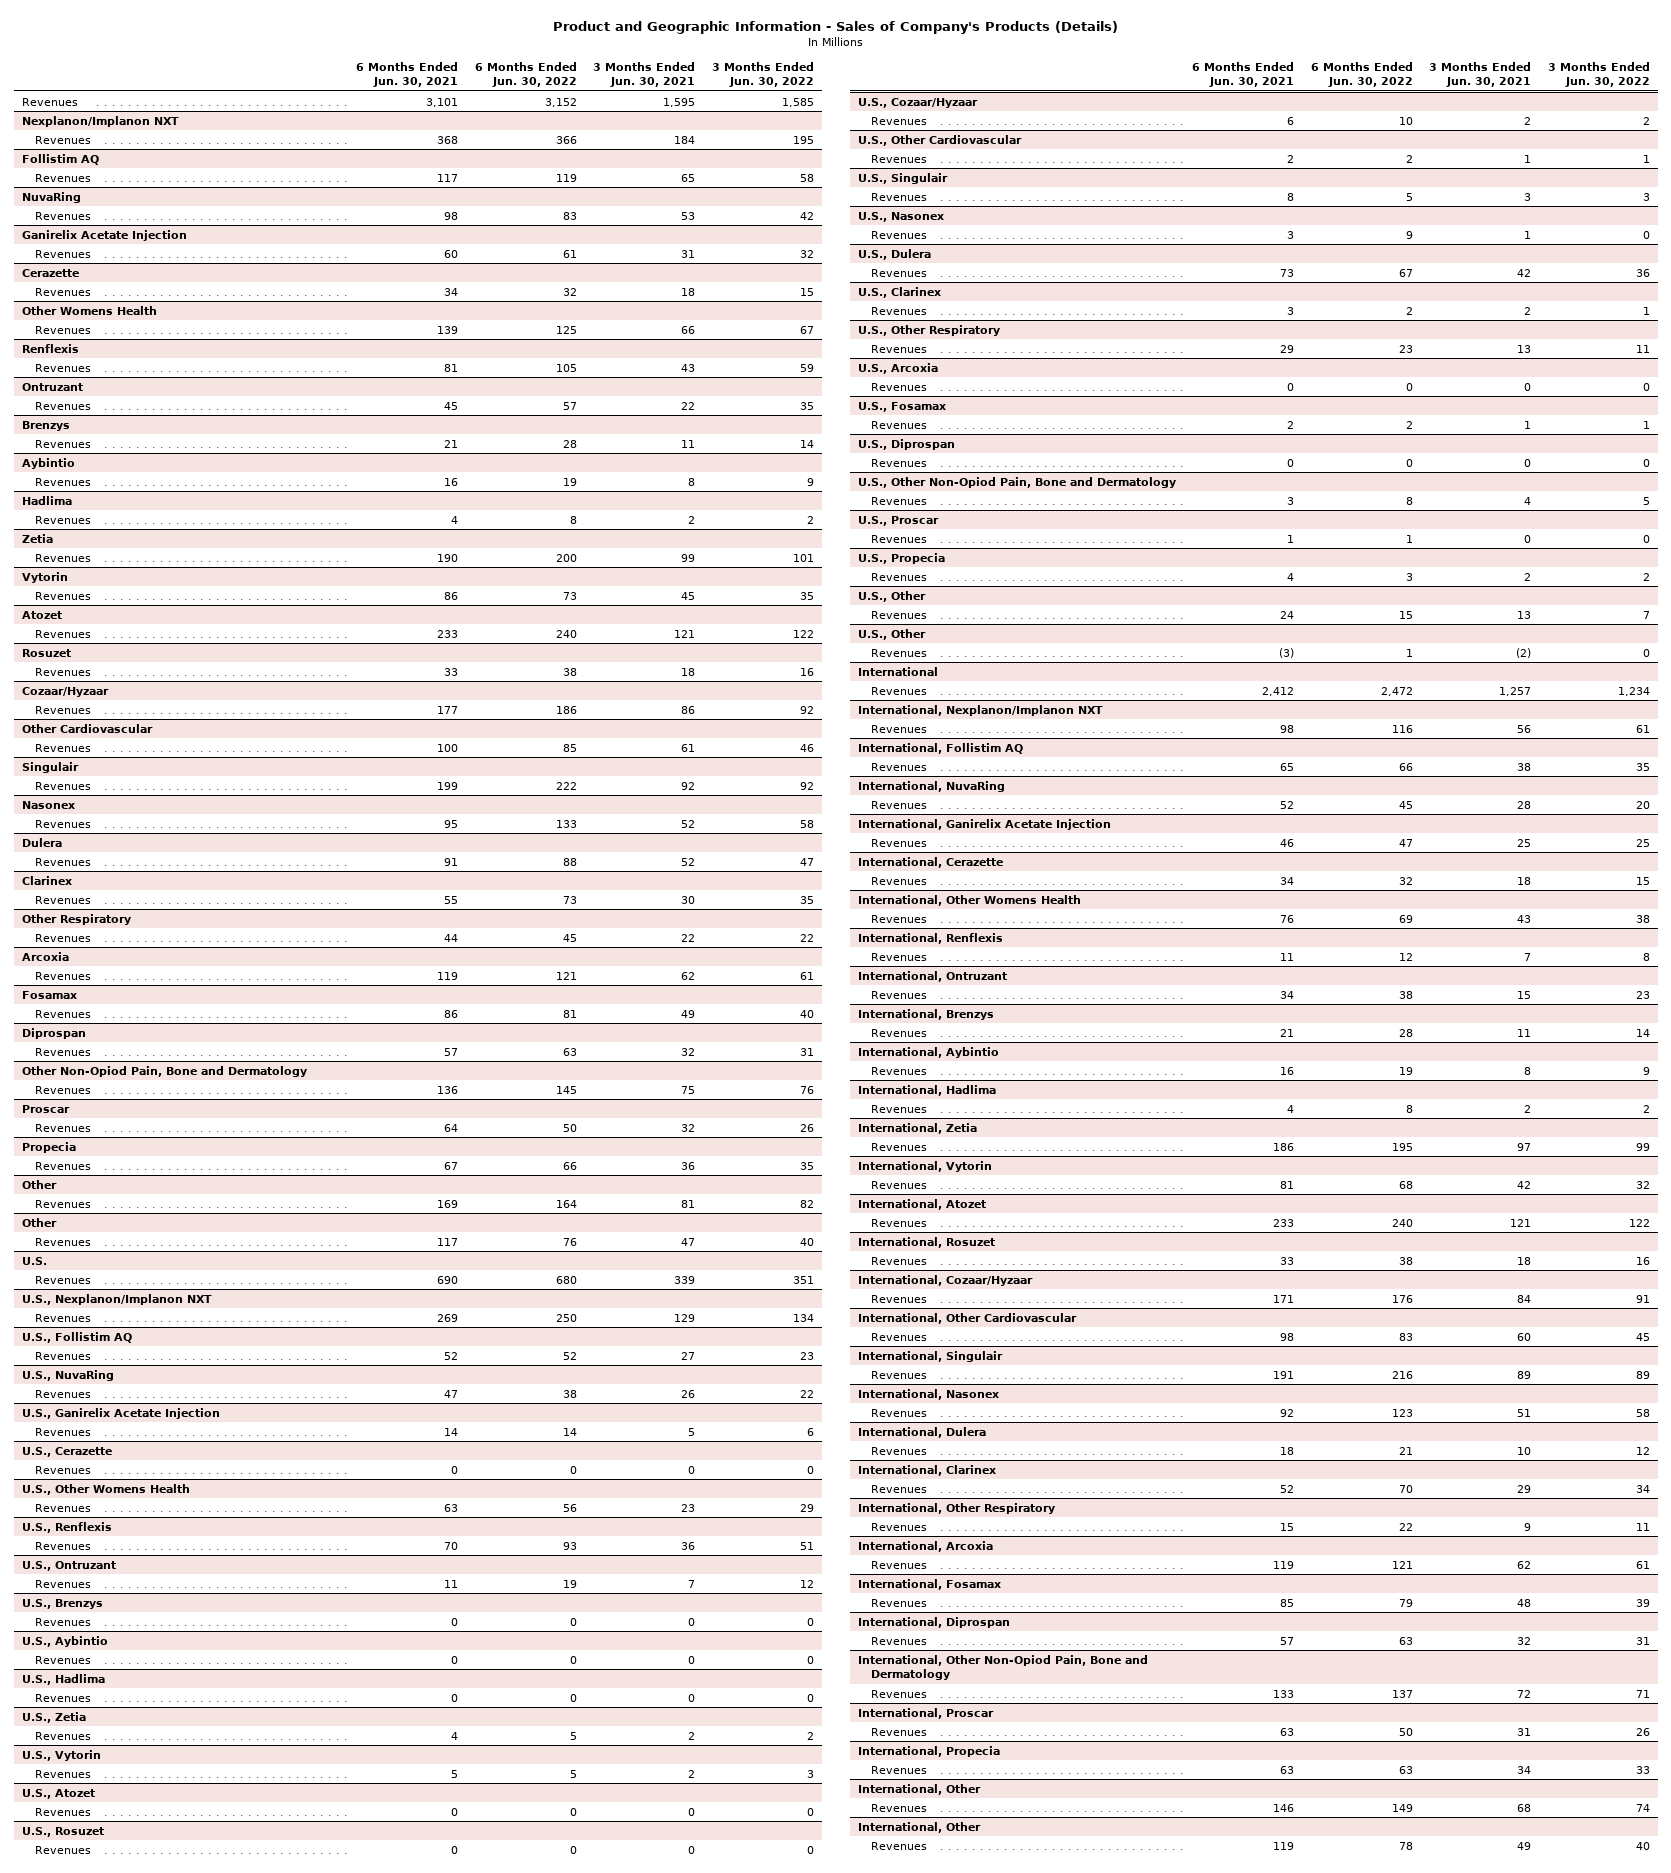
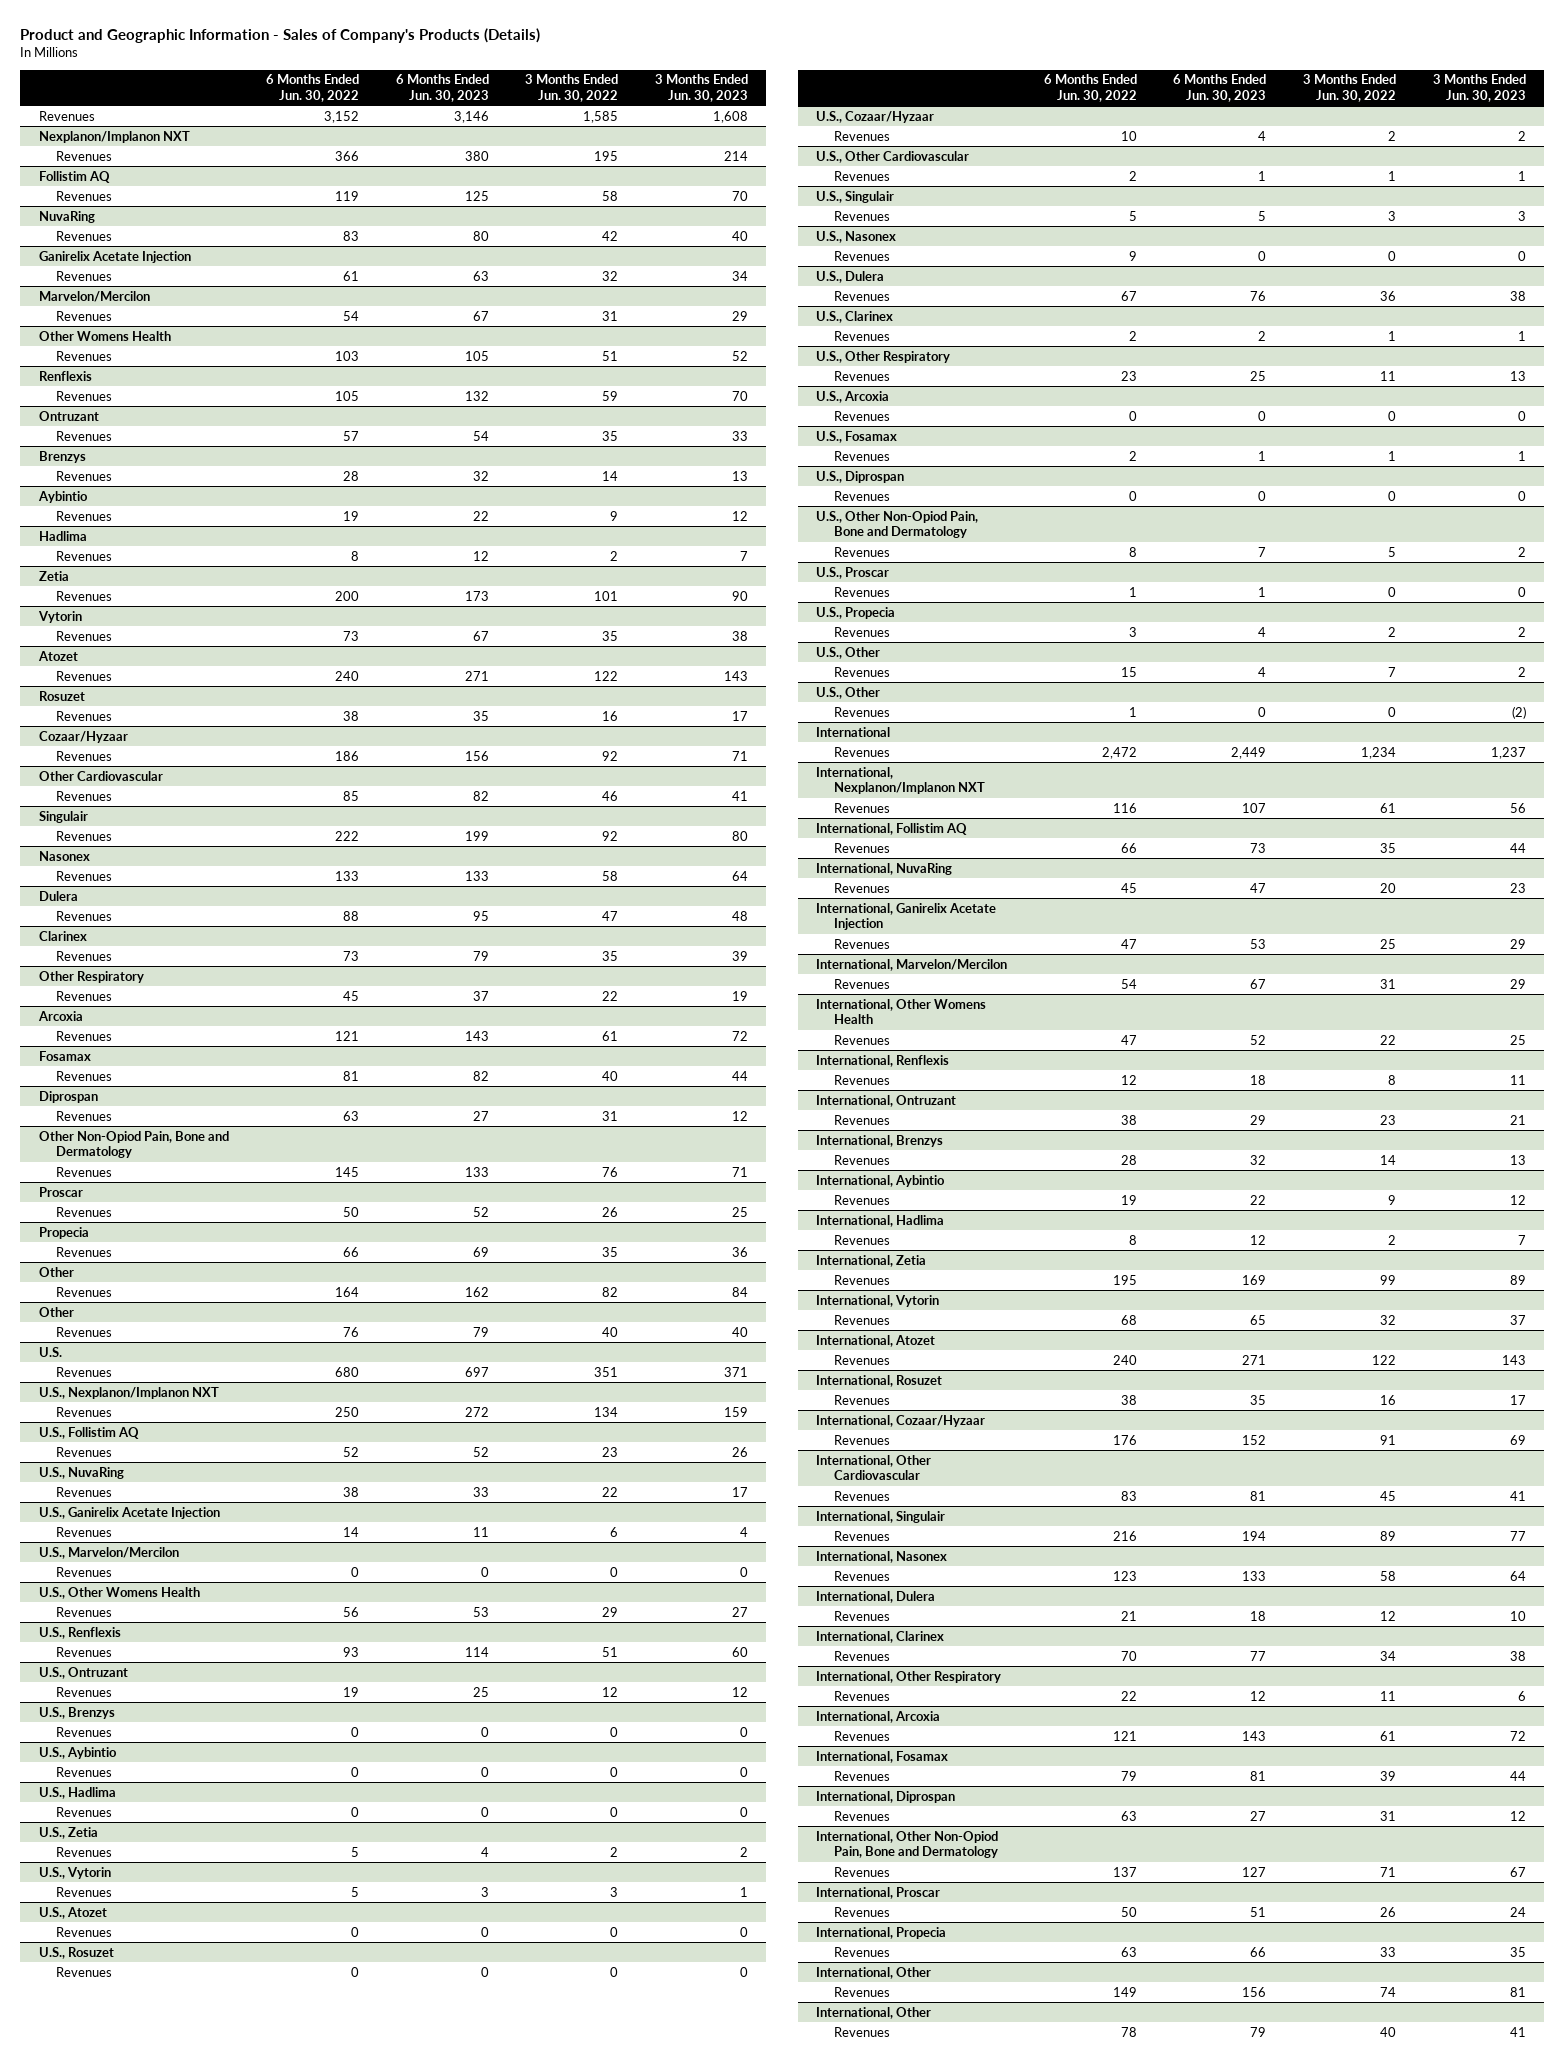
- | 6 Months Ended Jun. 30, 2021 | 6 Months Ended Jun. 30, 2022 | 3 Months Ended Jun. 30, 2021 | 3 Months Ended Jun. 30, 2022
+ | 6 Months Ended Jun. 30, 2022 | 6 Months Ended Jun. 30, 2023 | 3 Months Ended Jun. 30, 2022 | 3 Months Ended Jun. 30, 2023
- Cerazette
- Revenues | 34 | 32 | 18 | 15
+ Marvelon/Mercilon
+ Revenues | 54 | 67 | 31 | 29
@ Other Womens Health
- Revenues | 139 | 125 | 66 | 67
+ Revenues | 103 | 105 | 51 | 52
- U.S., Cerazette
+ U.S., Marvelon/Mercilon
- International, Cerazette
- Revenues | 34 | 32 | 18 | 15
+ International, Marvelon/Mercilon
+ Revenues | 54 | 67 | 31 | 29
@ International, Other Womens Health
- Revenues | 76 | 69 | 43 | 38
+ Revenues | 47 | 52 | 22 | 25

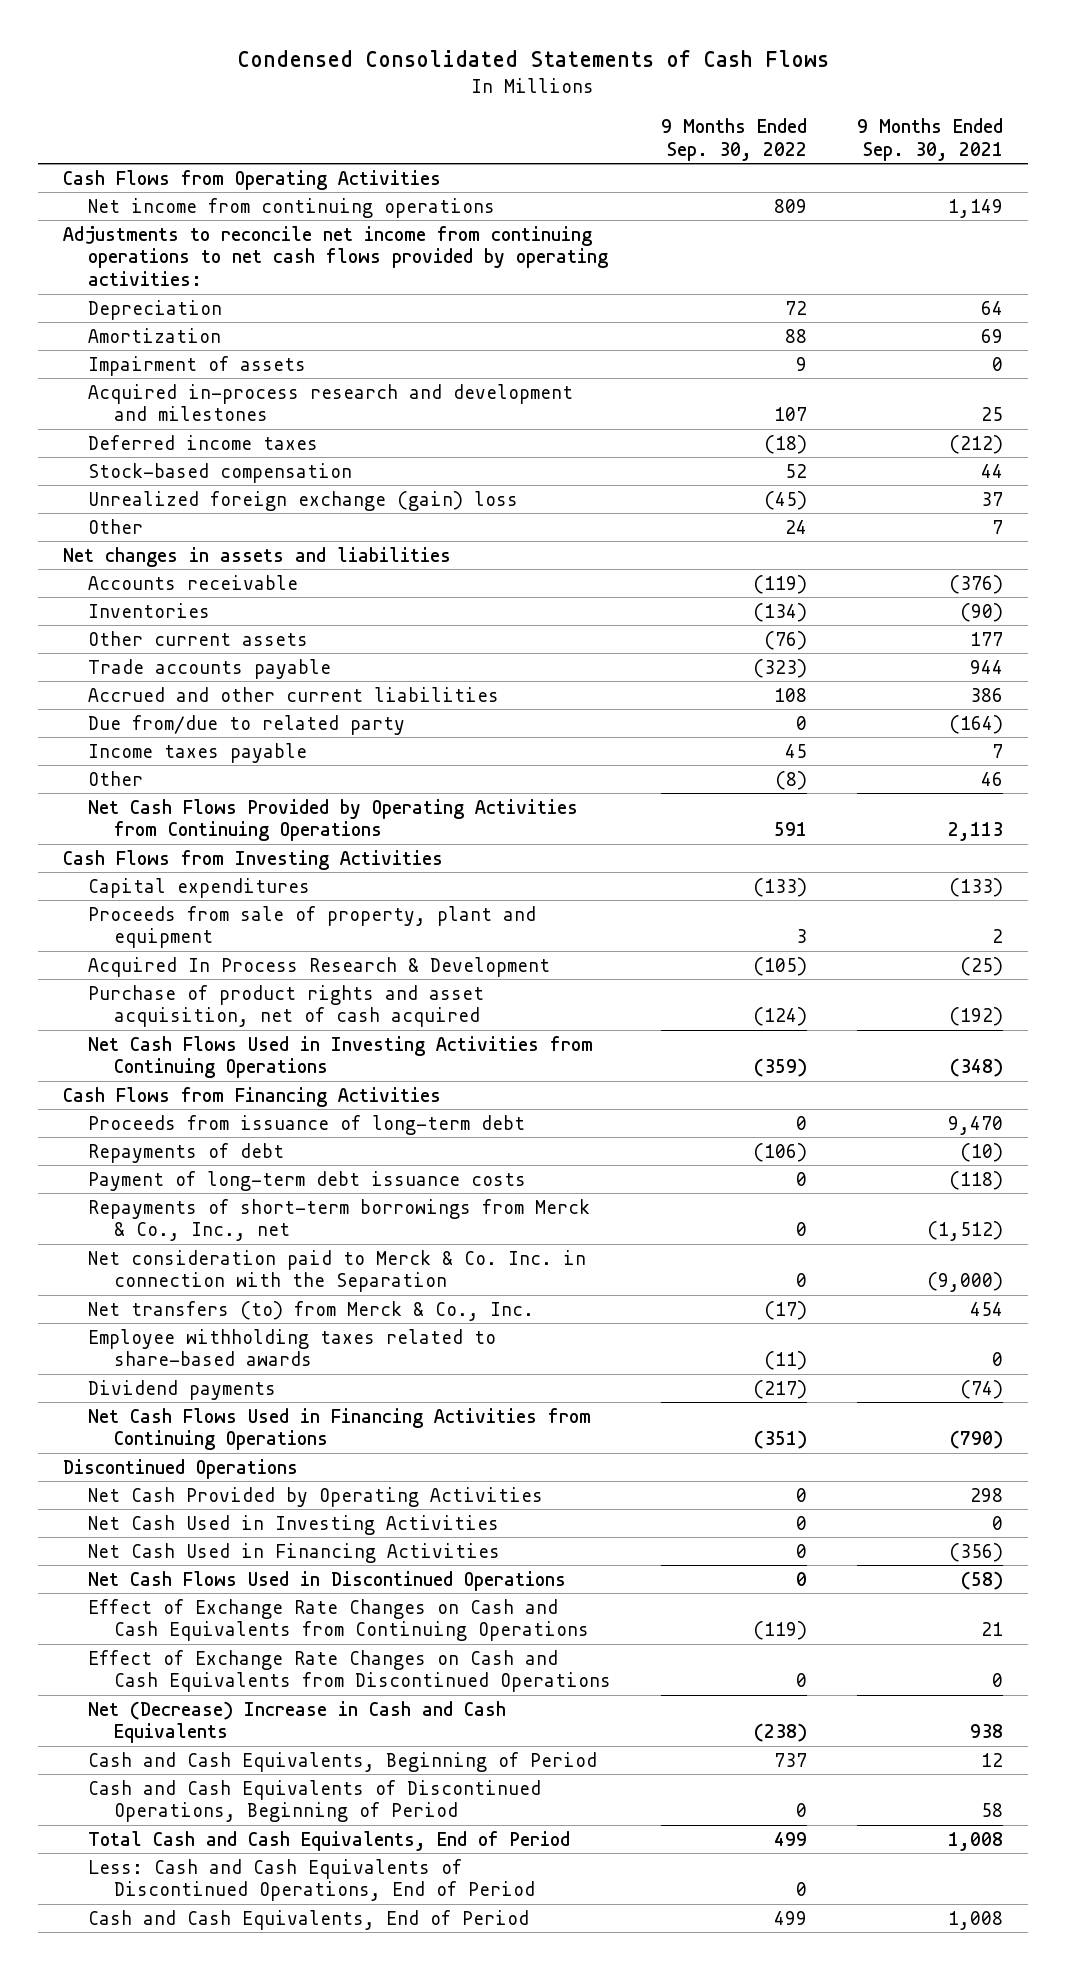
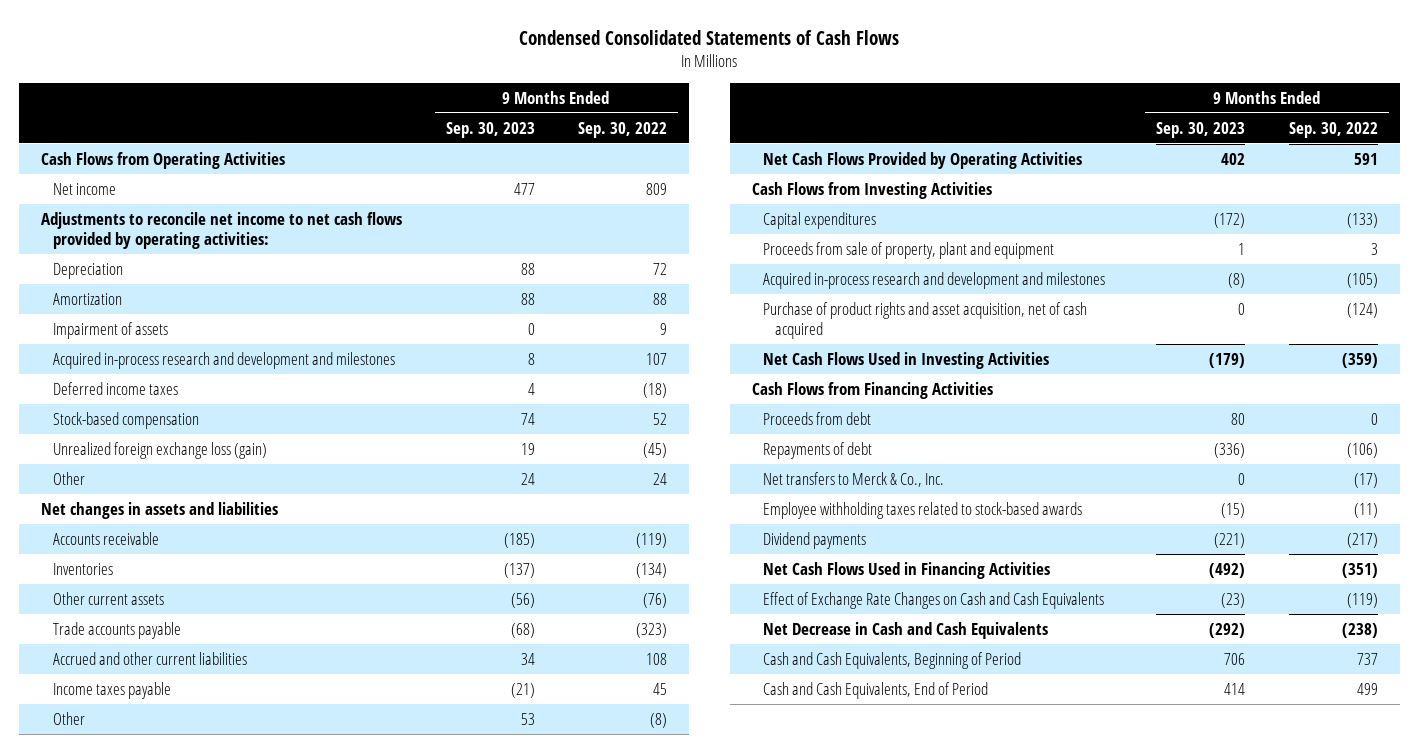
- | 9 Months Ended Sep. 30, 2022 | 9 Months Ended Sep. 30, 2021
+ | 9 Months Ended Sep. 30, 2023 | 9 Months Ended Sep. 30, 2022
- Net income from continuing operations | 809 | 1,149
- Adjustments to reconcile net income from continuing operations to net cash flows provided by operating activities:
+ Net income | 477 | 809
+ Adjustments to reconcile net income to net cash flows provided by operating activities:
- Unrealized foreign exchange (gain) loss | (45) | 37
+ Unrealized foreign exchange loss (gain) | 19 | (45)
- Due from/due to related party | 0 | (164)
- Net Cash Flows Provided by Operating Activities from Continuing Operations | 591 | 2,113
+ Net Cash Flows Provided by Operating Activities | 402 | 591
- Acquired In Process Research & Development | (105) | (25)
+ Acquired in-process research and development and milestones | (8) | (105)
- Net Cash Flows Used in Investing Activities from Continuing Operations | (359) | (348)
+ Net Cash Flows Used in Investing Activities | (179) | (359)
- Proceeds from issuance of long-term debt | 0 | 9,470
+ Proceeds from debt | 80 | 0
- Payment of long-term debt issuance costs | 0 | (118)
- Repayments of short-term borrowings from Merck & Co., Inc., net | 0 | (1,512)
- Net consideration paid to Merck & Co. Inc. in connection with the Separation | 0 | (9,000)
- Net transfers (to) from Merck & Co., Inc. | (17) | 454
- Employee withholding taxes related to share-based awards | (11) | 0
+ Net transfers to Merck & Co., Inc. | 0 | (17)
+ Employee withholding taxes related to stock-based awards | (15) | (11)
- Net Cash Flows Used in Financing Activities from Continuing Operations | (351) | (790)
- Discontinued Operations
- Net Cash Provided by Operating Activities | 0 | 298
- Net Cash Used in Investing Activities | 0 | 0
- Net Cash Used in Financing Activities | 0 | (356)
- Net Cash Flows Used in Discontinued Operations | 0 | (58)
- Effect of Exchange Rate Changes on Cash and Cash Equivalents from Continuing Operations | (119) | 21
- Effect of Exchange Rate Changes on Cash and Cash Equivalents from Discontinued Operations | 0 | 0
- Net (Decrease) Increase in Cash and Cash Equivalents | (238) | 938
+ Net Cash Flows Used in Financing Activities | (492) | (351)
+ Effect of Exchange Rate Changes on Cash and Cash Equivalents | (23) | (119)
+ Net Decrease in Cash and Cash Equivalents | (292) | (238)
- Cash and Cash Equivalents of Discontinued Operations, Beginning of Period | 0 | 58
- Total Cash and Cash Equivalents, End of Period | 499 | 1,008
- Less: Cash and Cash Equivalents of Discontinued Operations, End of Period | 0 |

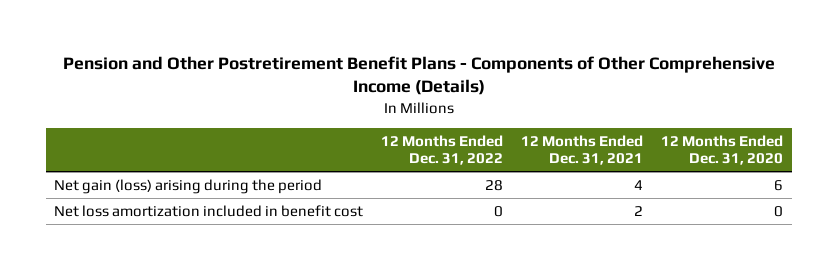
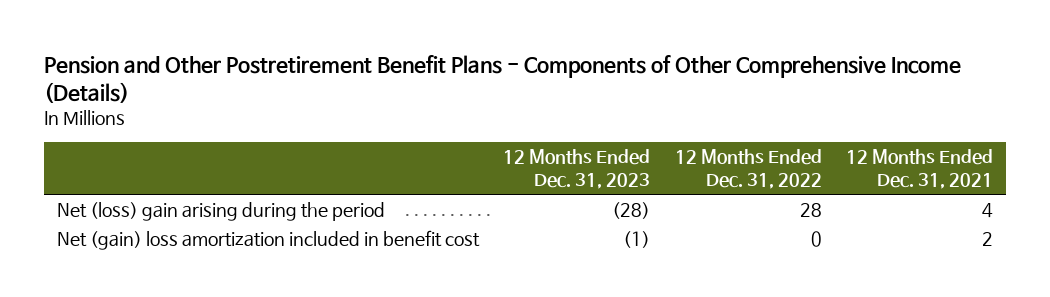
- | 12 Months Ended Dec. 31, 2022 | 12 Months Ended Dec. 31, 2021 | 12 Months Ended Dec. 31, 2020
+ | 12 Months Ended Dec. 31, 2023 | 12 Months Ended Dec. 31, 2022 | 12 Months Ended Dec. 31, 2021
- Net gain (loss) arising during the period | 28 | 4 | 6
- Net loss amortization included in benefit cost | 0 | 2 | 0
+ Net (loss) gain arising during the period | (28) | 28 | 4
+ Net (gain) loss amortization included in benefit cost | (1) | 0 | 2

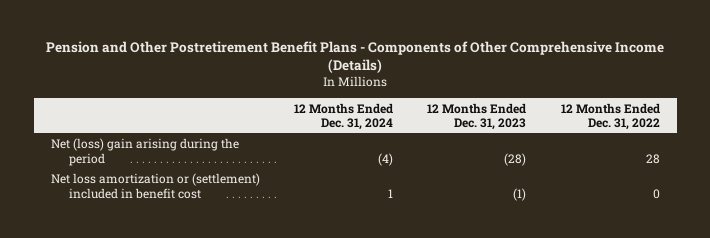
- | 12 Months Ended Dec. 31, 2023 | 12 Months Ended Dec. 31, 2022 | 12 Months Ended Dec. 31, 2021
+ | 12 Months Ended Dec. 31, 2024 | 12 Months Ended Dec. 31, 2023 | 12 Months Ended Dec. 31, 2022
- Net (gain) loss amortization included in benefit cost | (1) | 0 | 2
+ Net loss amortization or (settlement) included in benefit cost | 1 | (1) | 0

